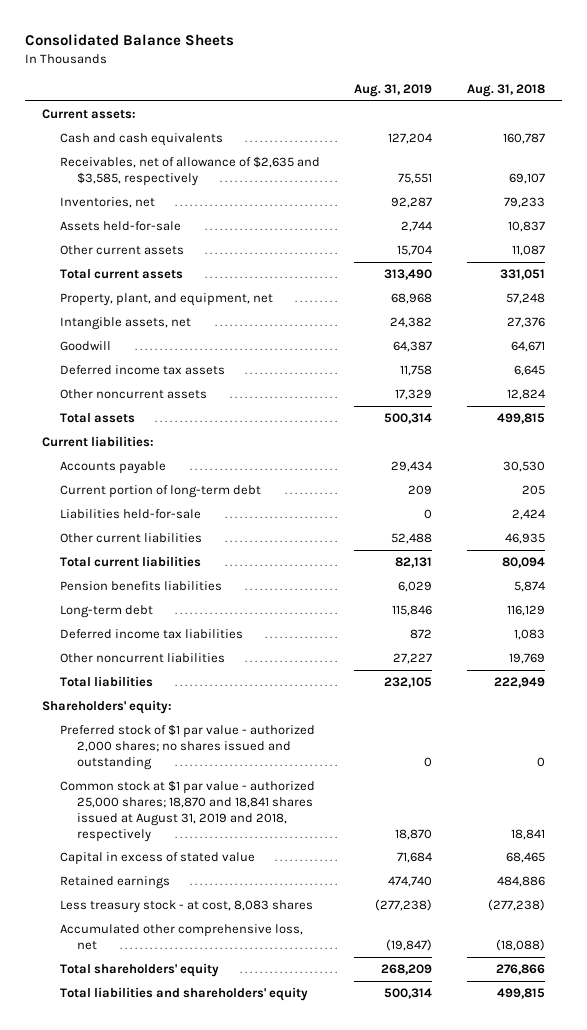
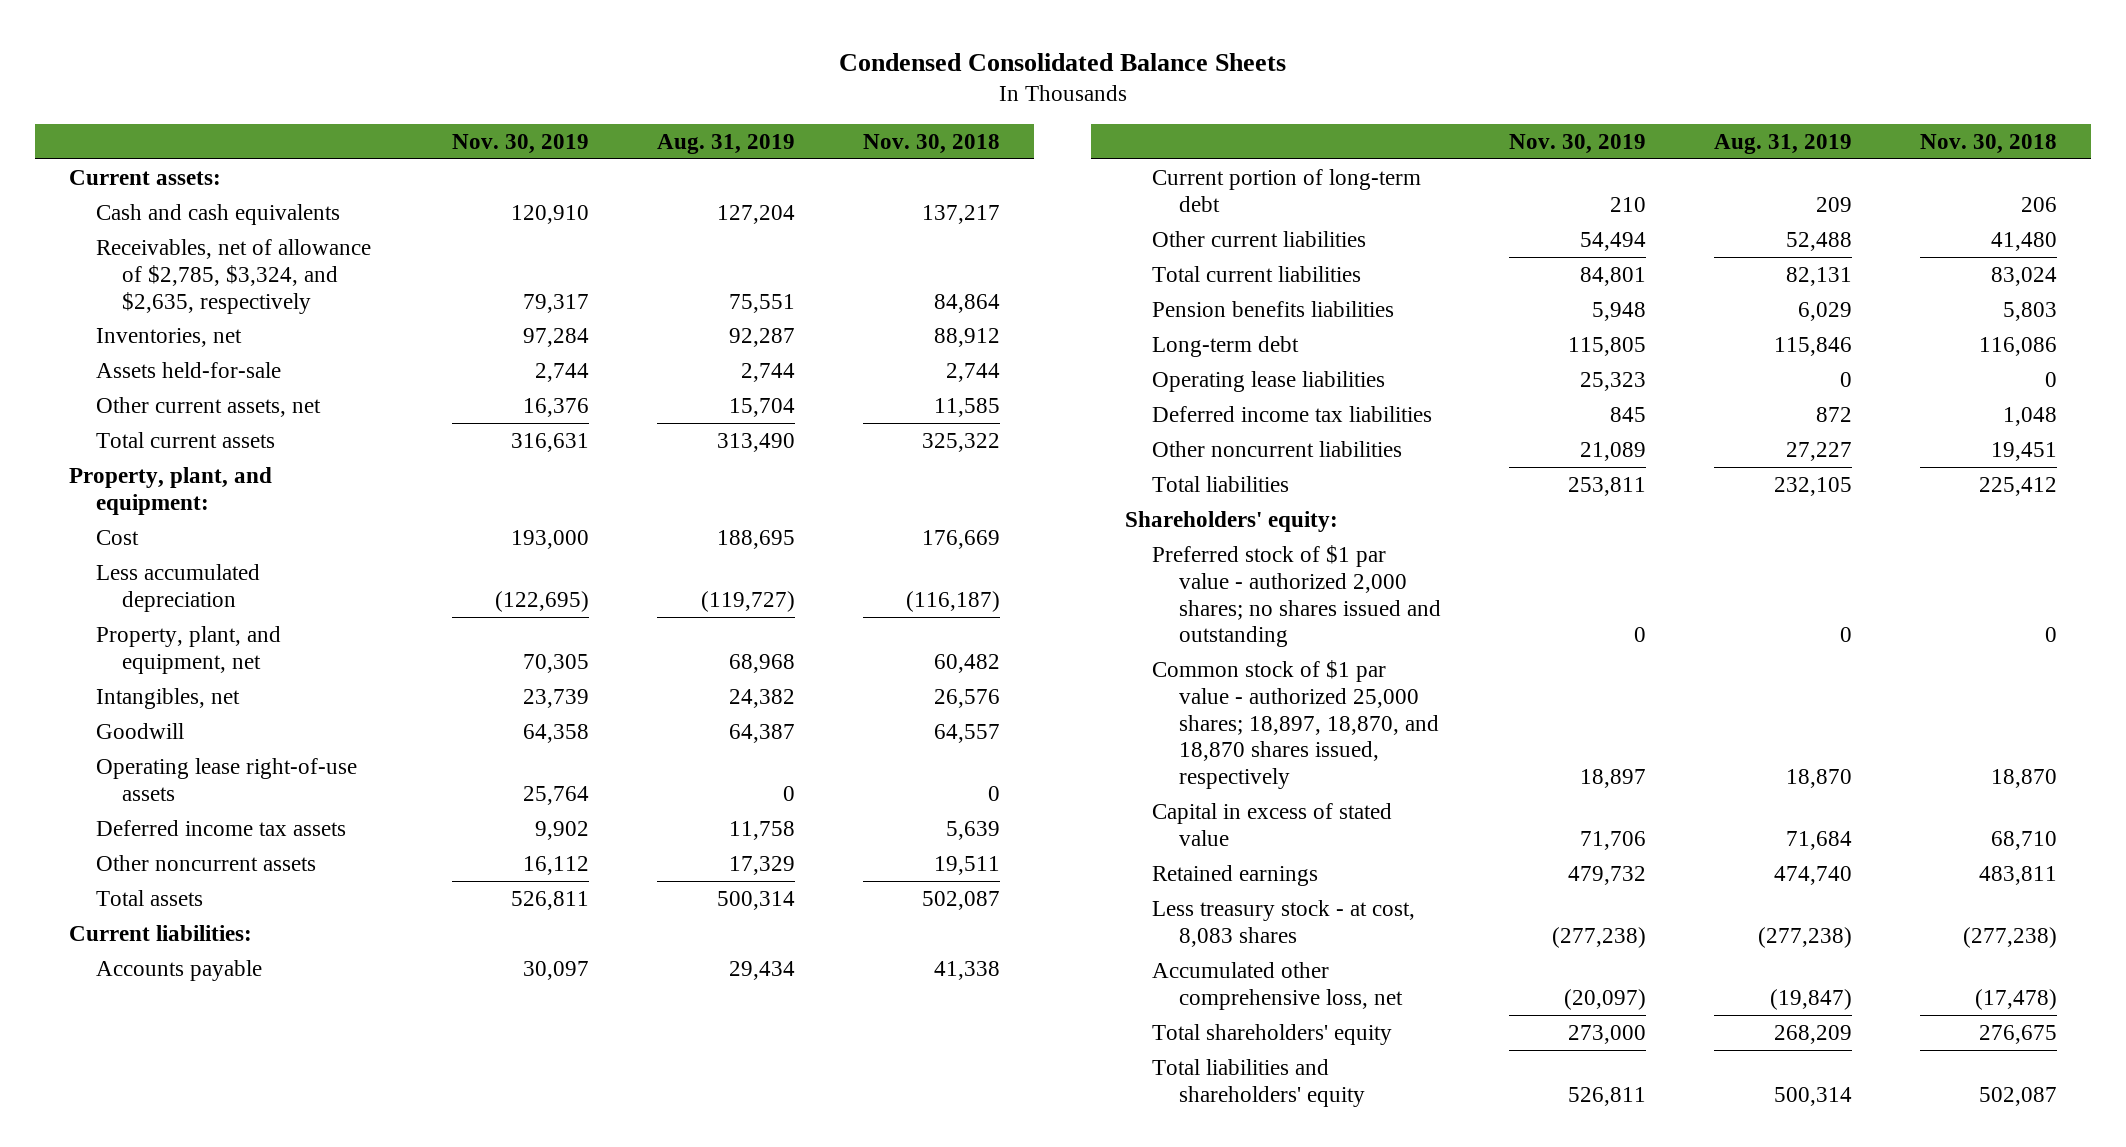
- Consolidated Balance Sheets
+ Condensed Consolidated Balance Sheets
- | Aug. 31, 2019 | Aug. 31, 2018
+ | Nov. 30, 2019 | Aug. 31, 2019 | Nov. 30, 2018
- Receivables, net of allowance of $2,635 and $3,585, respectively | 75,551 | 69,107
+ Receivables, net of allowance of $2,785, $3,324, and $2,635, respectively | 79,317 | 75,551 | 84,864
- Other current assets | 15,704 | 11,087
+ Other current assets, net | 16,376 | 15,704 | 11,585
+ Property, plant, and equipment:
+ Cost | 193,000 | 188,695 | 176,669
+ Less accumulated depreciation | (122,695) | (119,727) | (116,187)
- Intangible assets, net | 24,382 | 27,376
+ Intangibles, net | 23,739 | 24,382 | 26,576
+ Operating lease right-of-use assets | 25,764 | 0 | 0
- Liabilities held-for-sale | 0 | 2,424
+ Operating lease liabilities | 25,323 | 0 | 0
- Common stock at $1 par value - authorized 25,000 shares; 18,870 and 18,841 shares issued at August 31, 2019 and 2018, respectively | 18,870 | 18,841
+ Common stock of $1 par value - authorized 25,000 shares; 18,897, 18,870, and 18,870 shares issued, respectively | 18,897 | 18,870 | 18,870

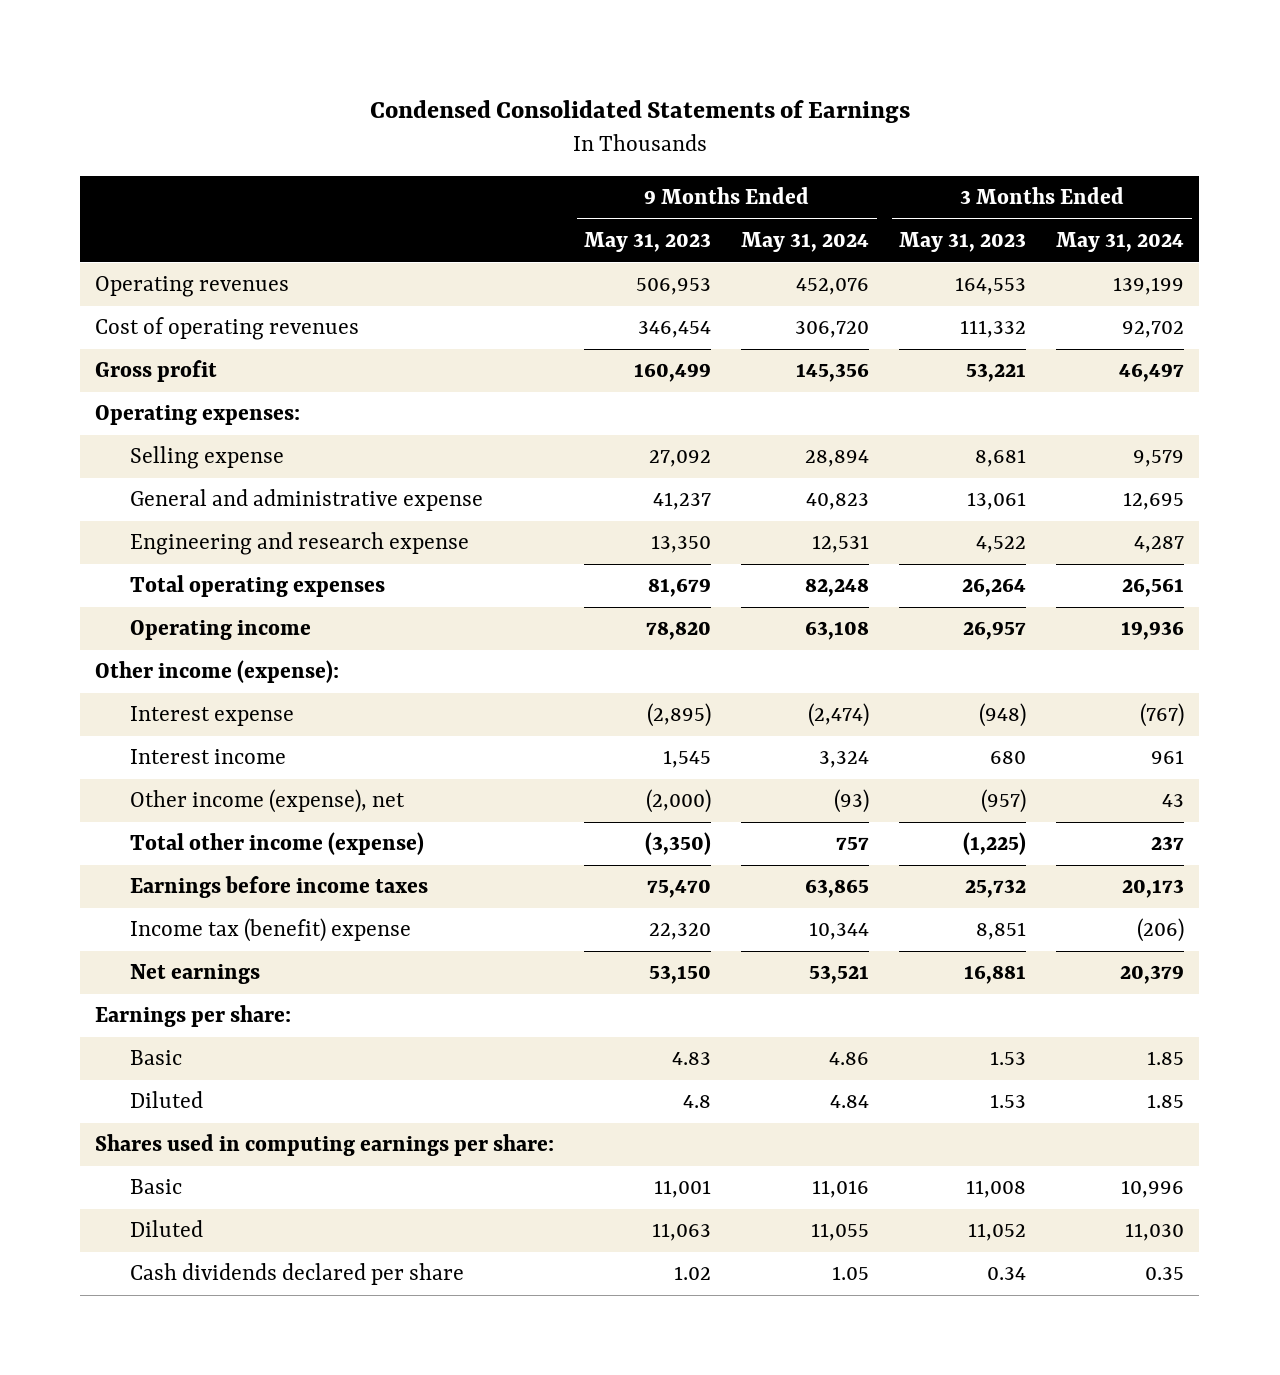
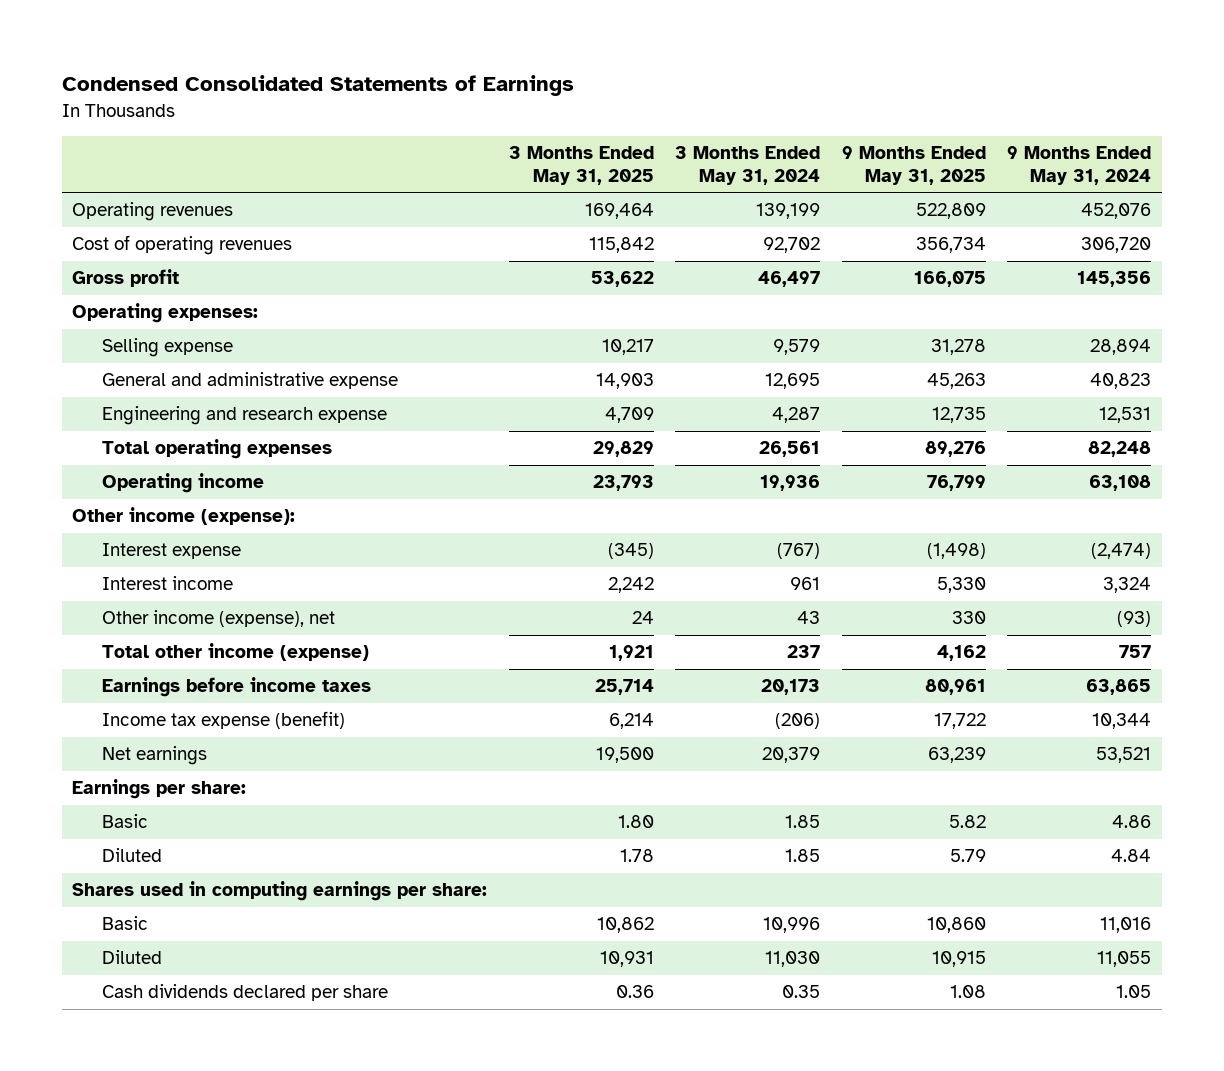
- | 9 Months Ended May 31, 2023 | 9 Months Ended May 31, 2024 | 3 Months Ended May 31, 2023 | 3 Months Ended May 31, 2024
+ | 3 Months Ended May 31, 2025 | 3 Months Ended May 31, 2024 | 9 Months Ended May 31, 2025 | 9 Months Ended May 31, 2024
- Income tax (benefit) expense | 22,320 | 10,344 | 8,851 | (206)
+ Income tax expense (benefit) | 6,214 | (206) | 17,722 | 10,344

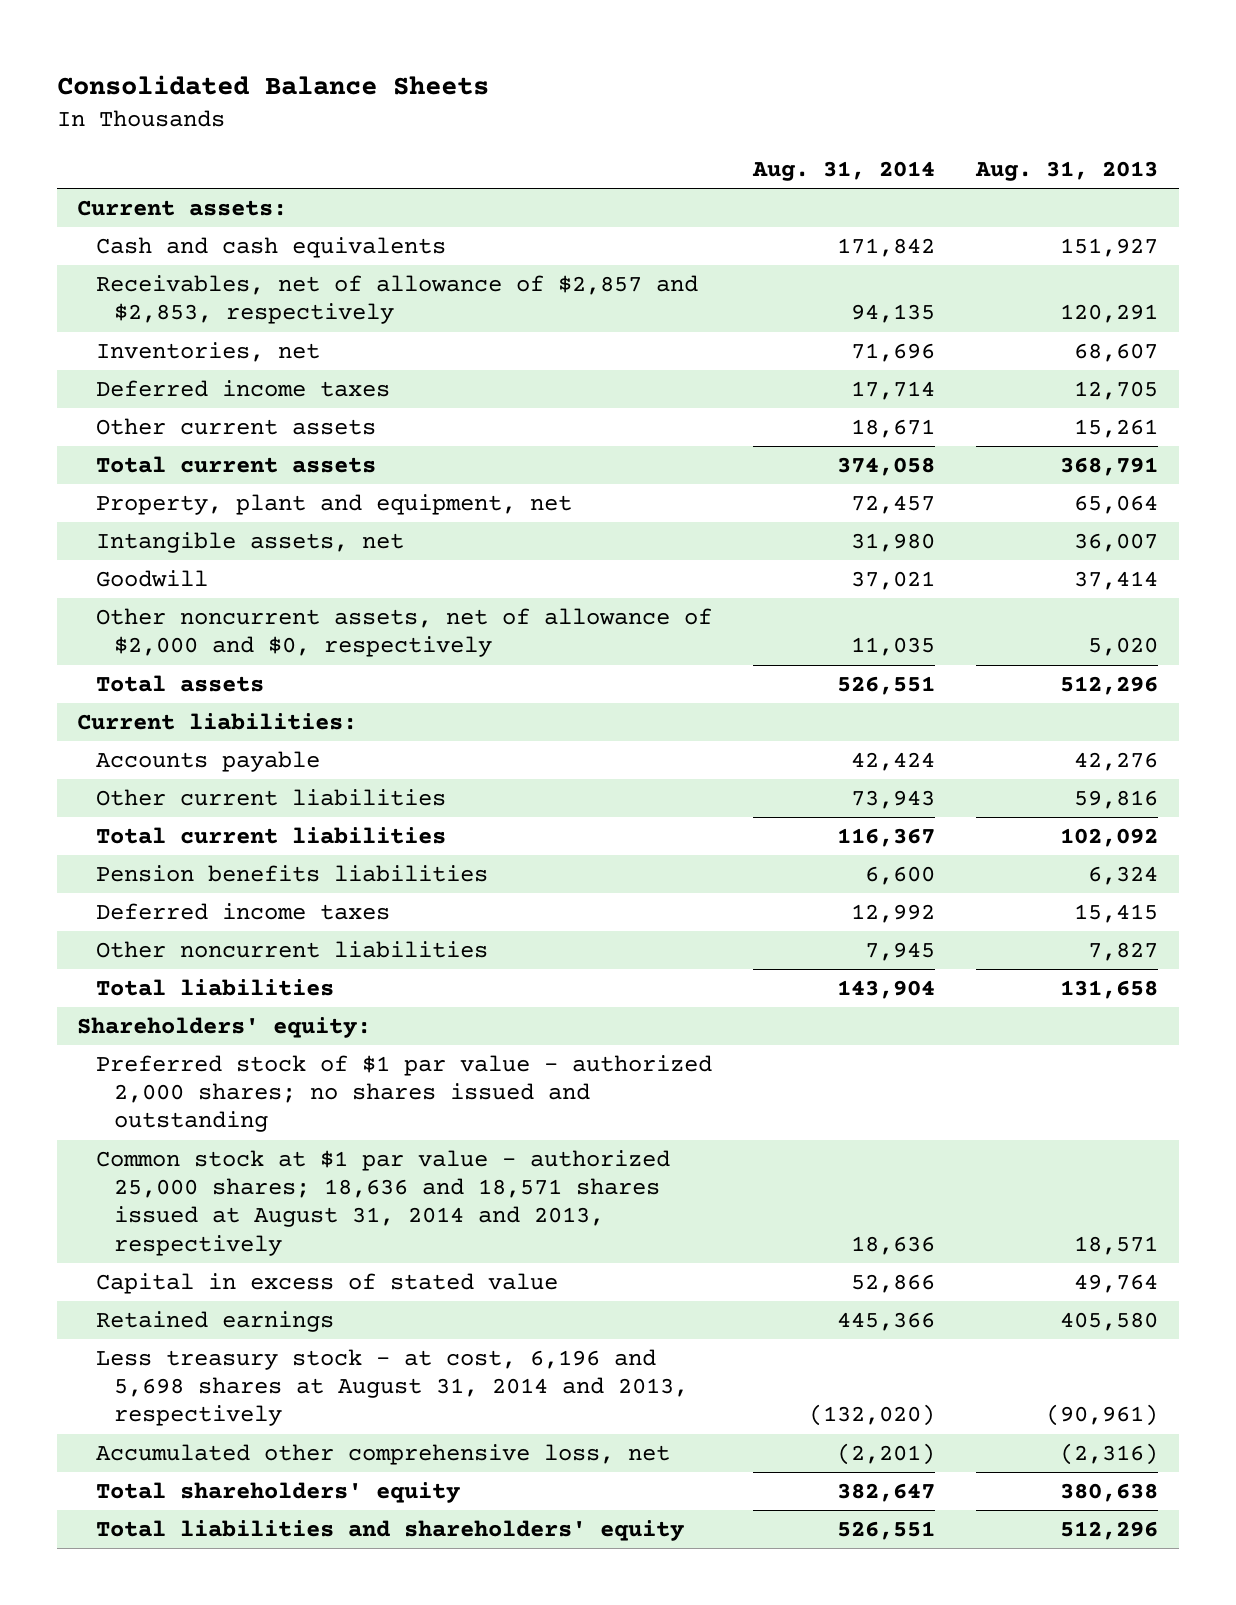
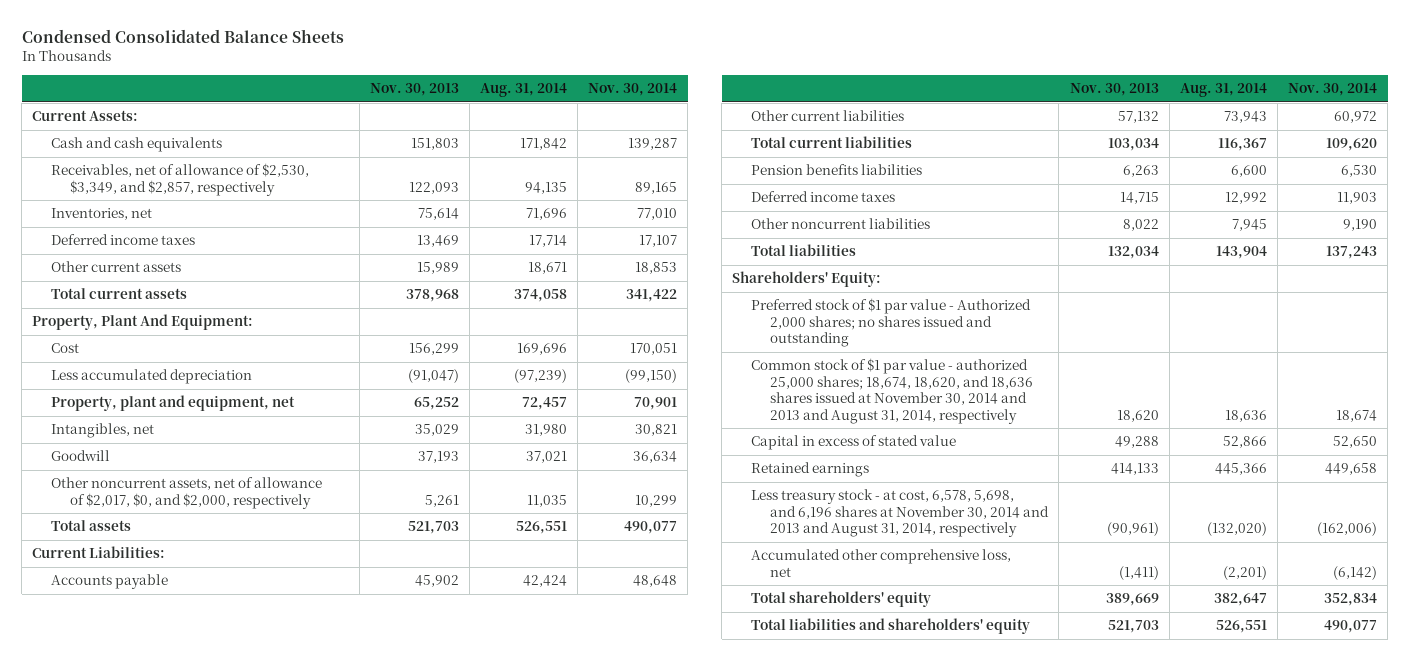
- Consolidated Balance Sheets
+ Condensed Consolidated Balance Sheets
- | Aug. 31, 2014 | Aug. 31, 2013
+ | Nov. 30, 2013 | Aug. 31, 2014 | Nov. 30, 2014
- Current assets:
+ Current Assets:
- Receivables, net of allowance of $2,857 and $2,853, respectively | 94,135 | 120,291
+ Receivables, net of allowance of $2,530, $3,349, and $2,857, respectively | 122,093 | 94,135 | 89,165
+ Property, Plant And Equipment:
+ Cost | 156,299 | 169,696 | 170,051
+ Less accumulated depreciation | (91,047) | (97,239) | (99,150)
- Intangible assets, net | 31,980 | 36,007
+ Intangibles, net | 35,029 | 31,980 | 30,821
- Other noncurrent assets, net of allowance of $2,000 and $0, respectively | 11,035 | 5,020
+ Other noncurrent assets, net of allowance of $2,017, $0, and $2,000, respectively | 5,261 | 11,035 | 10,299
- Current liabilities:
+ Current Liabilities:
- Shareholders' equity:
- Preferred stock of $1 par value - authorized 2,000 shares; no shares issued and outstanding
- Common stock at $1 par value - authorized 25,000 shares; 18,636 and 18,571 shares issued at August 31, 2014 and 2013, respectively | 18,636 | 18,571
+ Shareholders' Equity:
+ Preferred stock of $1 par value - Authorized 2,000 shares; no shares issued and outstanding
+ Common stock of $1 par value - authorized 25,000 shares; 18,674, 18,620, and 18,636 shares issued at November 30, 2014 and 2013 and August 31, 2014, respectively | 18,620 | 18,636 | 18,674
- Less treasury stock - at cost, 6,196 and 5,698 shares at August 31, 2014 and 2013, respectively | (132,020) | (90,961)
+ Less treasury stock - at cost, 6,578, 5,698, and 6,196 shares at November 30, 2014 and 2013 and August 31, 2014, respectively | (90,961) | (132,020) | (162,006)

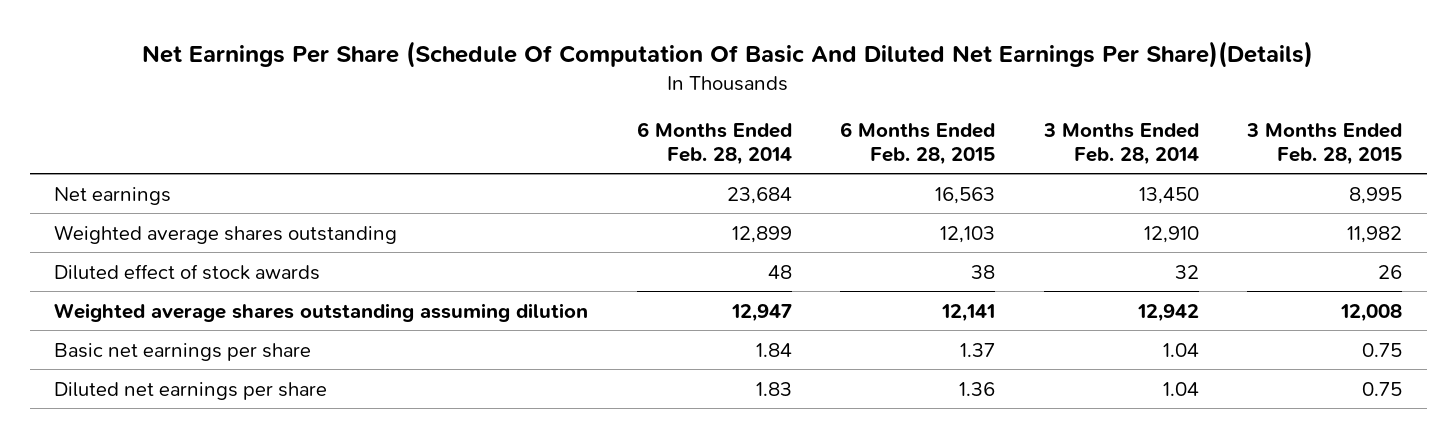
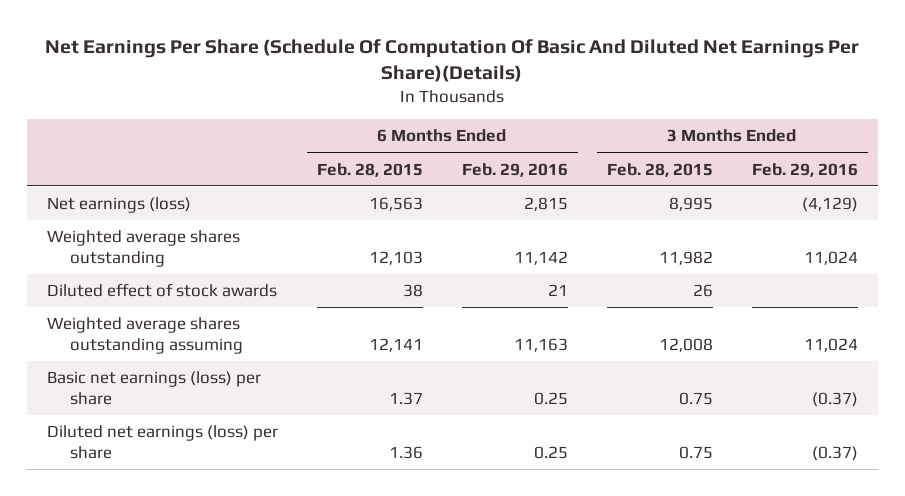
- | 6 Months Ended Feb. 28, 2014 | 6 Months Ended Feb. 28, 2015 | 3 Months Ended Feb. 28, 2014 | 3 Months Ended Feb. 28, 2015
+ | 6 Months Ended Feb. 28, 2015 | 6 Months Ended Feb. 29, 2016 | 3 Months Ended Feb. 28, 2015 | 3 Months Ended Feb. 29, 2016
- Net earnings | 23,684 | 16,563 | 13,450 | 8,995
+ Net earnings (loss) | 16,563 | 2,815 | 8,995 | (4,129)
- Weighted average shares outstanding assuming dilution | 12,947 | 12,141 | 12,942 | 12,008
- Basic net earnings per share | 1.84 | 1.37 | 1.04 | 0.75
- Diluted net earnings per share | 1.83 | 1.36 | 1.04 | 0.75
+ Weighted average shares outstanding assuming | 12,141 | 11,163 | 12,008 | 11,024
+ Basic net earnings (loss) per share | 1.37 | 0.25 | 0.75 | (0.37)
+ Diluted net earnings (loss) per share | 1.36 | 0.25 | 0.75 | (0.37)

